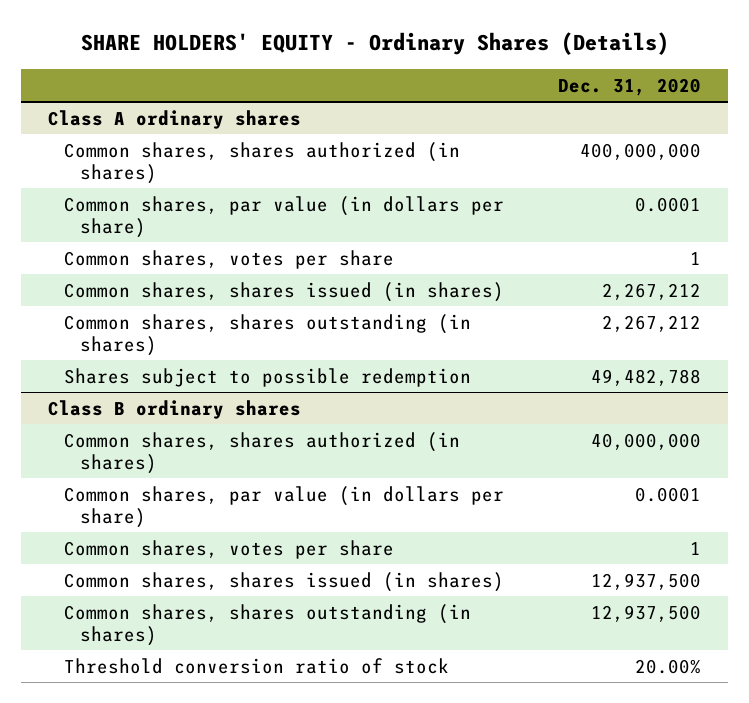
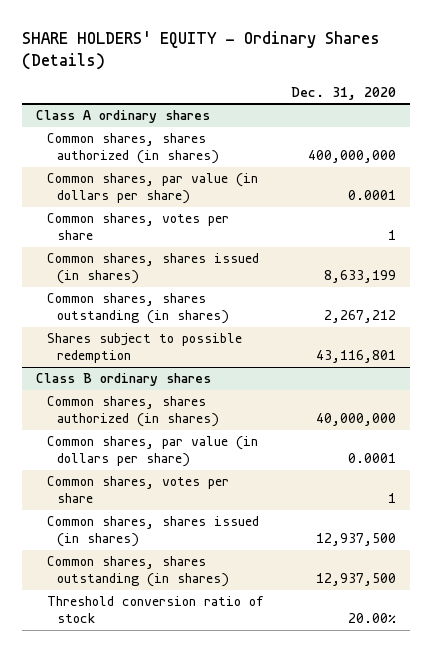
@ Class A ordinary shares
- Common shares, shares issued (in shares) | 2,267,212
+ Common shares, shares issued (in shares) | 8,633,199
- Shares subject to possible redemption | 49,482,788
+ Shares subject to possible redemption | 43,116,801

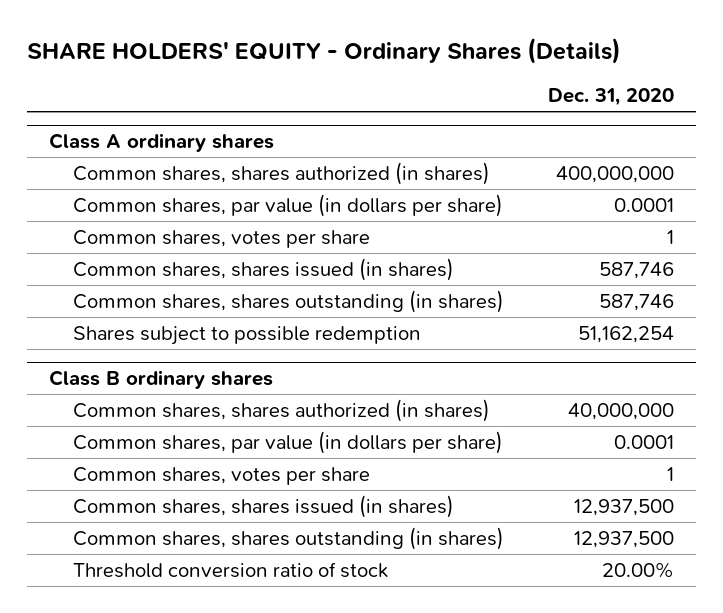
@ Class A ordinary shares
- Common shares, shares issued (in shares) | 8,633,199
- Common shares, shares outstanding (in shares) | 2,267,212
- Shares subject to possible redemption | 43,116,801
+ Common shares, shares issued (in shares) | 587,746
+ Common shares, shares outstanding (in shares) | 587,746
+ Shares subject to possible redemption | 51,162,254

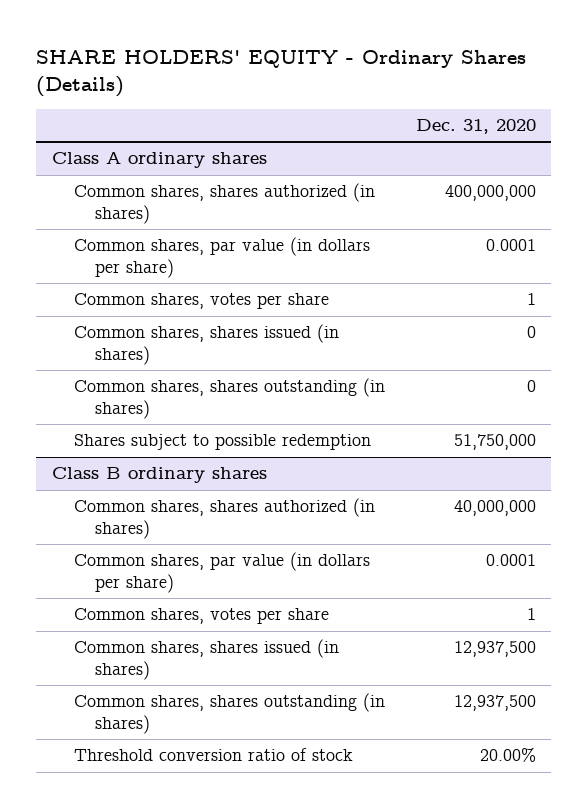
@ Class A ordinary shares
- Common shares, shares issued (in shares) | 587,746
- Common shares, shares outstanding (in shares) | 587,746
- Shares subject to possible redemption | 51,162,254
+ Common shares, shares issued (in shares) | 0
+ Common shares, shares outstanding (in shares) | 0
+ Shares subject to possible redemption | 51,750,000

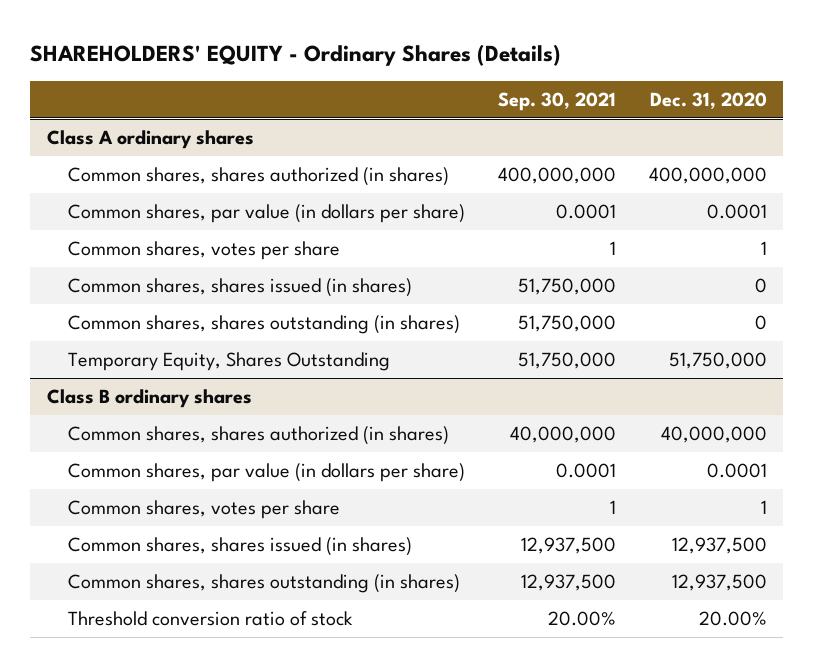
- SHARE HOLDERS' EQUITY - Ordinary Shares (Details)
+ SHAREHOLDERS' EQUITY - Ordinary Shares (Details)
- | Dec. 31, 2020
+ | Sep. 30, 2021 | Dec. 31, 2020
@ Class A ordinary shares
- Shares subject to possible redemption | 51,750,000
+ Temporary Equity, Shares Outstanding | 51,750,000 | 51,750,000

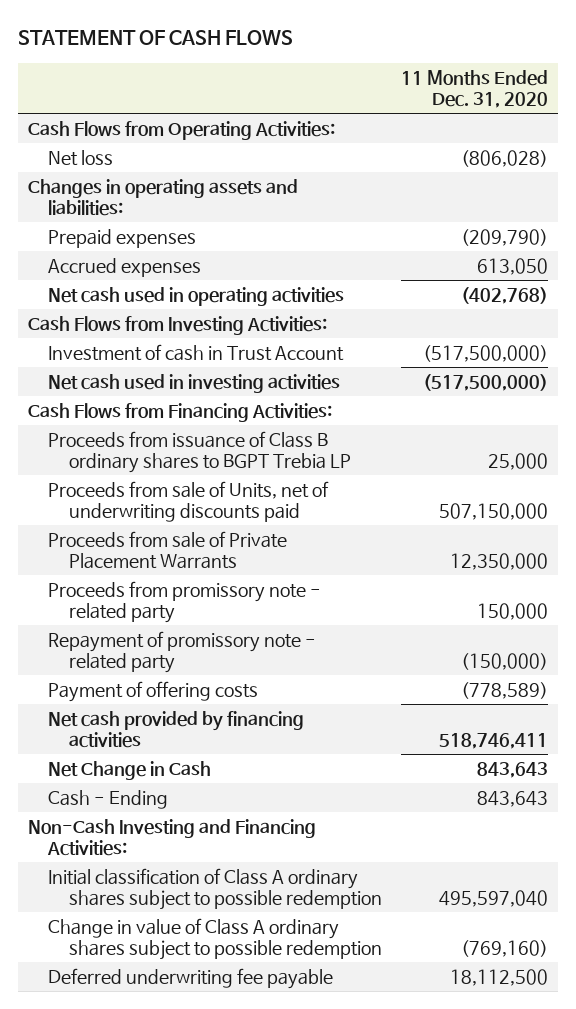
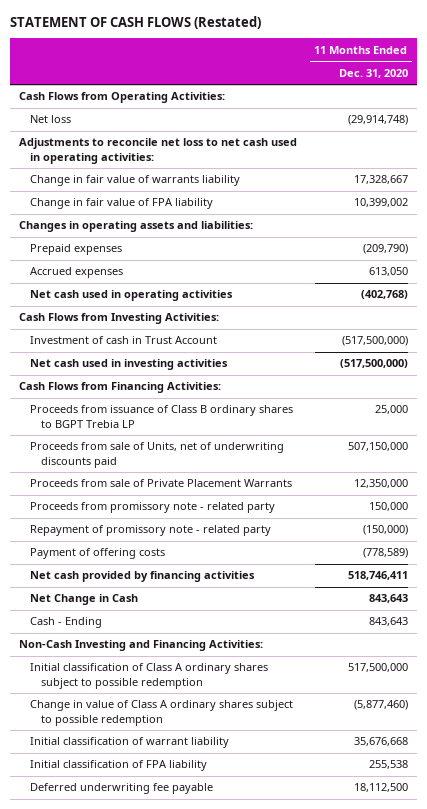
- STATEMENT OF CASH FLOWS
+ STATEMENT OF CASH FLOWS (Restated)
- Net loss | (806,028)
+ Net loss | (29,914,748)
+ Adjustments to reconcile net loss to net cash used in operating activities:
+ Change in fair value of warrants liability | 17,328,667
+ Change in fair value of FPA liability | 10,399,002
- Initial classification of Class A ordinary shares subject to possible redemption | 495,597,040
- Change in value of Class A ordinary shares subject to possible redemption | (769,160)
+ Initial classification of Class A ordinary shares subject to possible redemption | 517,500,000
+ Change in value of Class A ordinary shares subject to possible redemption | (5,877,460)
+ Initial classification of warrant liability | 35,676,668
+ Initial classification of FPA liability | 255,538

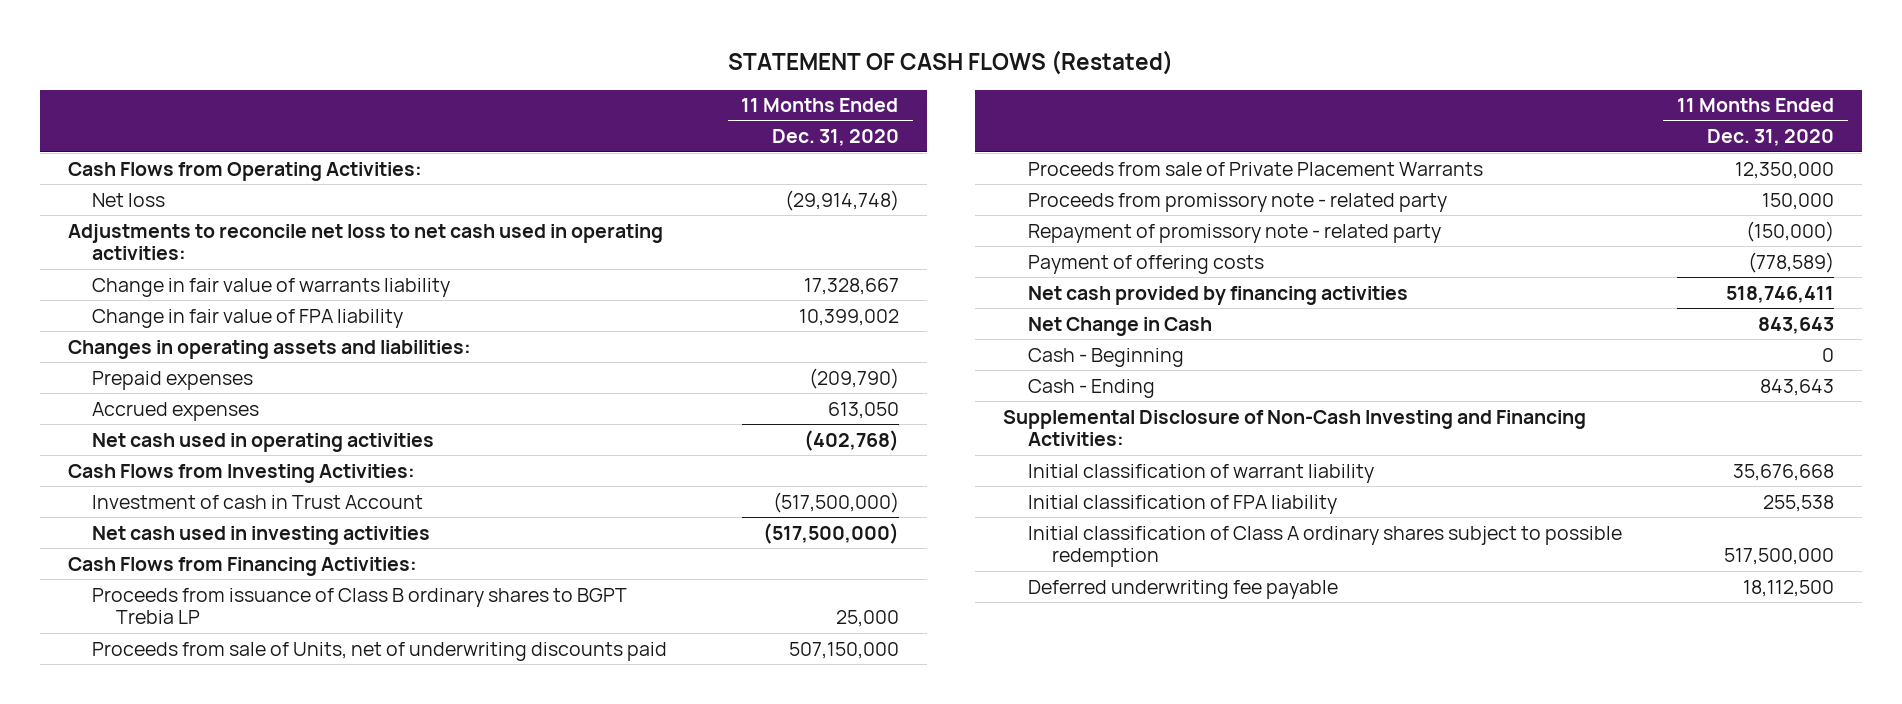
+ Cash - Beginning | 0
- Non-Cash Investing and Financing Activities:
- Change in value of Class A ordinary shares subject to possible redemption | (5,877,460)
+ Supplemental Disclosure of Non-Cash Investing and Financing Activities:
moved down: Initial classification of Class A ordinary shares subject to possible redemption | 517,500,000

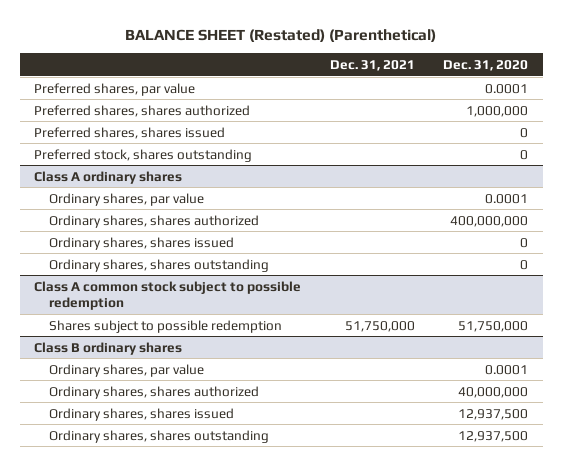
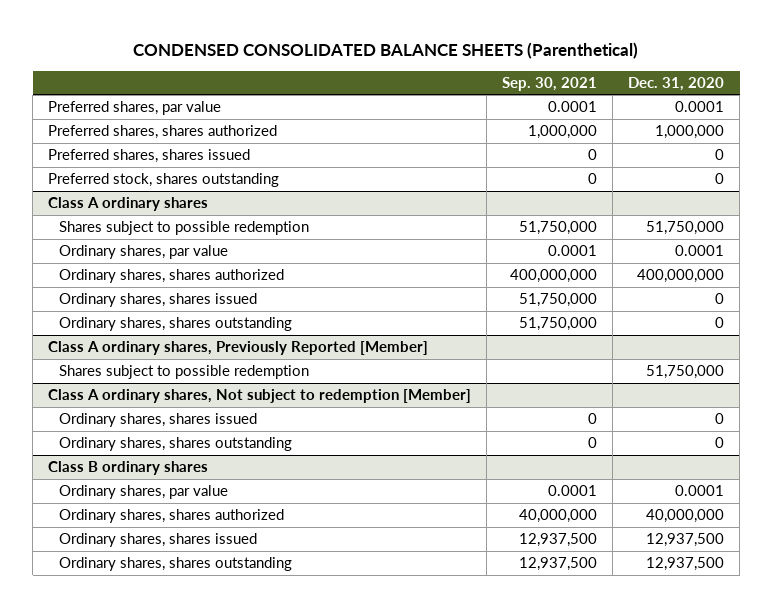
- BALANCE SHEET (Restated) (Parenthetical)
+ CONDENSED CONSOLIDATED BALANCE SHEETS (Parenthetical)
- | Dec. 31, 2021 | Dec. 31, 2020
+ | Sep. 30, 2021 | Dec. 31, 2020
@ Class A ordinary shares
+ Shares subject to possible redemption | 51,750,000 | 51,750,000
- Class A common stock subject to possible redemption
+ Class A ordinary shares, Previously Reported [Member]
+ Class A ordinary shares, Not subject to redemption [Member]
+ Ordinary shares, shares issued | 0 | 0
+ Ordinary shares, shares outstanding | 0 | 0

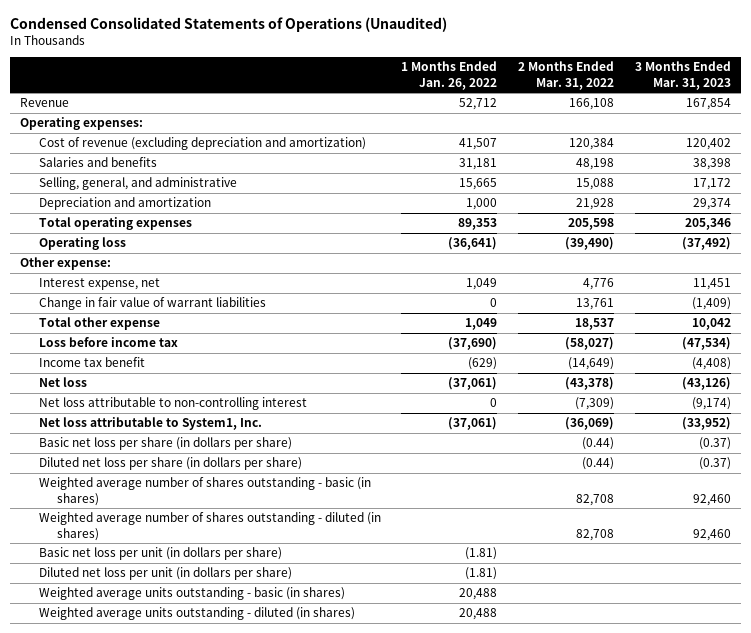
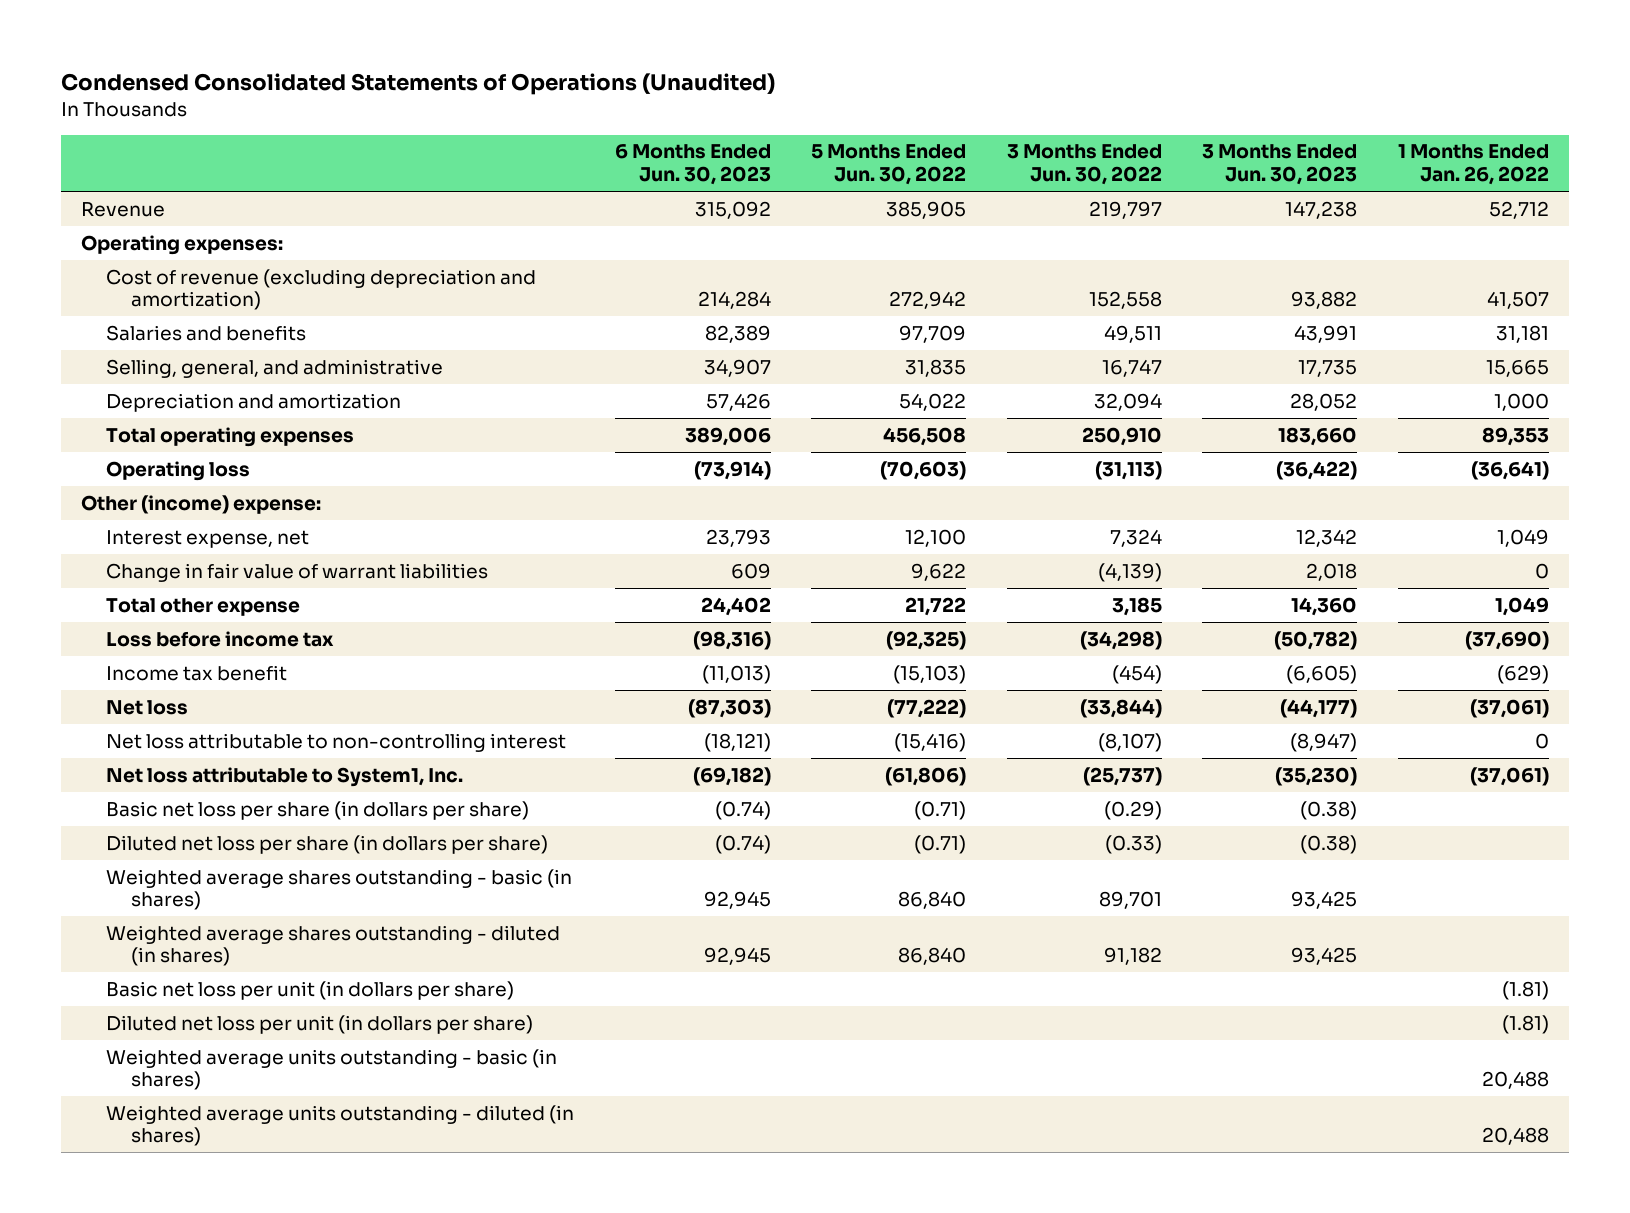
- | 1 Months Ended Jan. 26, 2022 | 2 Months Ended Mar. 31, 2022 | 3 Months Ended Mar. 31, 2023
+ | 6 Months Ended Jun. 30, 2023 | 5 Months Ended Jun. 30, 2022 | 3 Months Ended Jun. 30, 2022 | 3 Months Ended Jun. 30, 2023 | 1 Months Ended Jan. 26, 2022
- Other expense:
+ Other (income) expense:
- Weighted average number of shares outstanding - basic (in shares) | | 82,708 | 92,460
- Weighted average number of shares outstanding - diluted (in shares) | | 82,708 | 92,460
+ Weighted average shares outstanding - basic (in shares) | 92,945 | 86,840 | 89,701 | 93,425 |
+ Weighted average shares outstanding - diluted (in shares) | 92,945 | 86,840 | 91,182 | 93,425 |

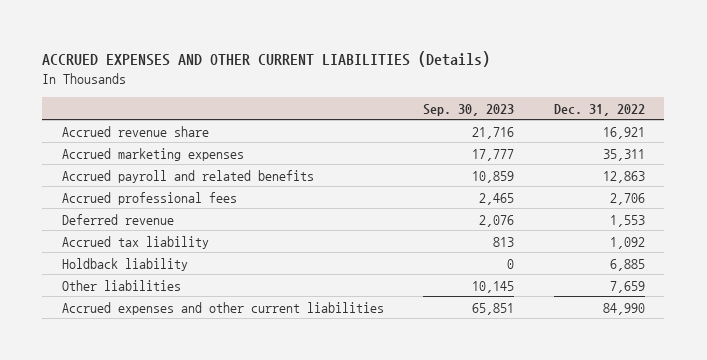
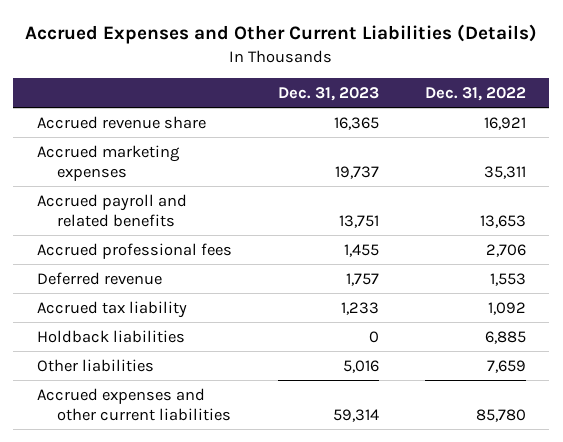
- ACCRUED EXPENSES AND OTHER CURRENT LIABILITIES (Details)
+ Accrued Expenses and Other Current Liabilities (Details)
- | Sep. 30, 2023 | Dec. 31, 2022
+ | Dec. 31, 2023 | Dec. 31, 2022
- Accrued payroll and related benefits | 10,859 | 12,863
+ Accrued payroll and related benefits | 13,751 | 13,653
- Holdback liability | 0 | 6,885
+ Holdback liabilities | 0 | 6,885
- Accrued expenses and other current liabilities | 65,851 | 84,990
+ Accrued expenses and other current liabilities | 59,314 | 85,780

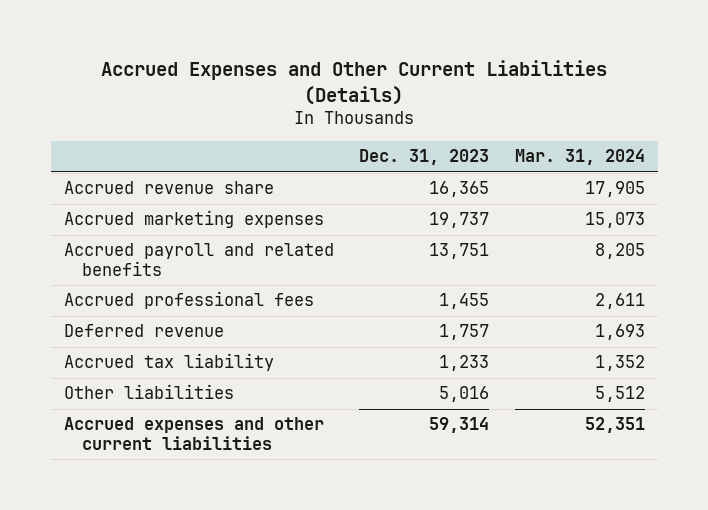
- | Dec. 31, 2023 | Dec. 31, 2022
+ | Dec. 31, 2023 | Mar. 31, 2024
- Holdback liabilities | 0 | 6,885

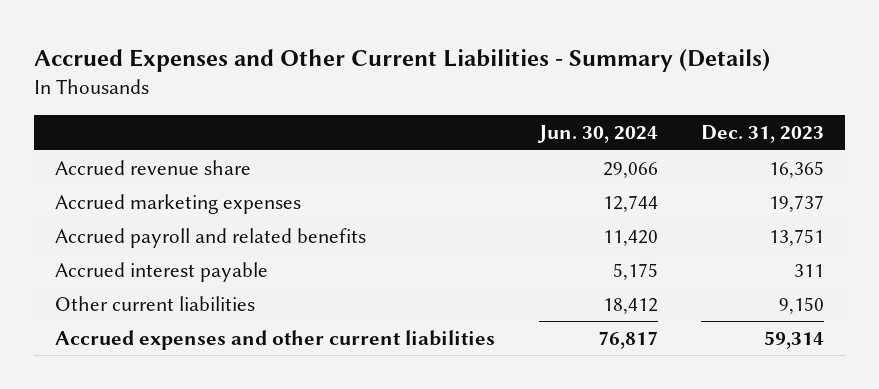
- Accrued Expenses and Other Current Liabilities (Details)
+ Accrued Expenses and Other Current Liabilities - Summary (Details)
- | Dec. 31, 2023 | Mar. 31, 2024
+ | Jun. 30, 2024 | Dec. 31, 2023
- Accrued professional fees | 1,455 | 2,611
- Deferred revenue | 1,757 | 1,693
- Accrued tax liability | 1,233 | 1,352
- Other liabilities | 5,016 | 5,512
+ Accrued interest payable | 5,175 | 311
+ Other current liabilities | 18,412 | 9,150

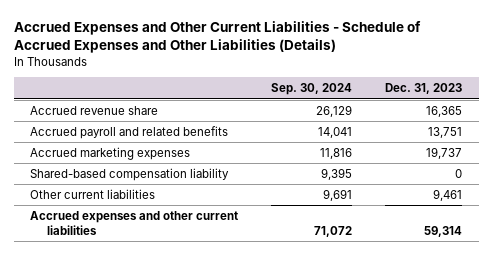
- Accrued Expenses and Other Current Liabilities - Summary (Details)
+ Accrued Expenses and Other Current Liabilities - Schedule of Accrued Expenses and Other Liabilities (Details)
- | Jun. 30, 2024 | Dec. 31, 2023
+ | Sep. 30, 2024 | Dec. 31, 2023
- Accrued interest payable | 5,175 | 311
- Other current liabilities | 18,412 | 9,150
moved down: Accrued marketing expenses | 11,816 | 19,737
+ Shared-based compensation liability | 9,395 | 0
+ Other current liabilities | 9,691 | 9,461

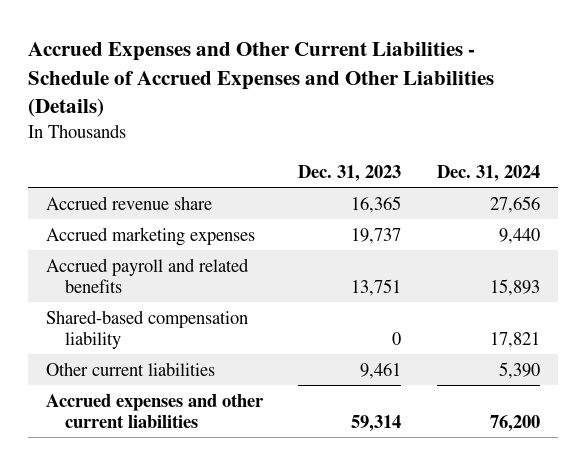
- | Sep. 30, 2024 | Dec. 31, 2023
+ | Dec. 31, 2023 | Dec. 31, 2024
moved down: Accrued payroll and related benefits | 13,751 | 15,893

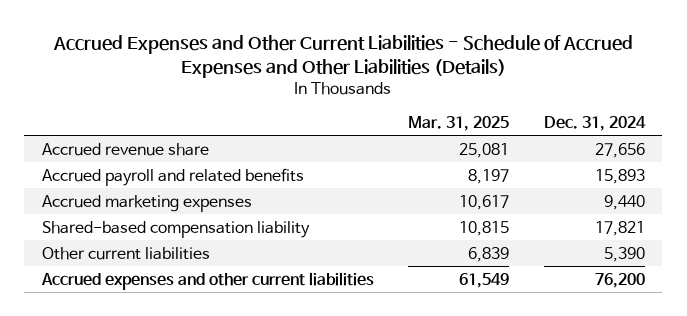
- | Dec. 31, 2023 | Dec. 31, 2024
+ | Mar. 31, 2025 | Dec. 31, 2024
moved down: Accrued marketing expenses | 10,617 | 9,440

